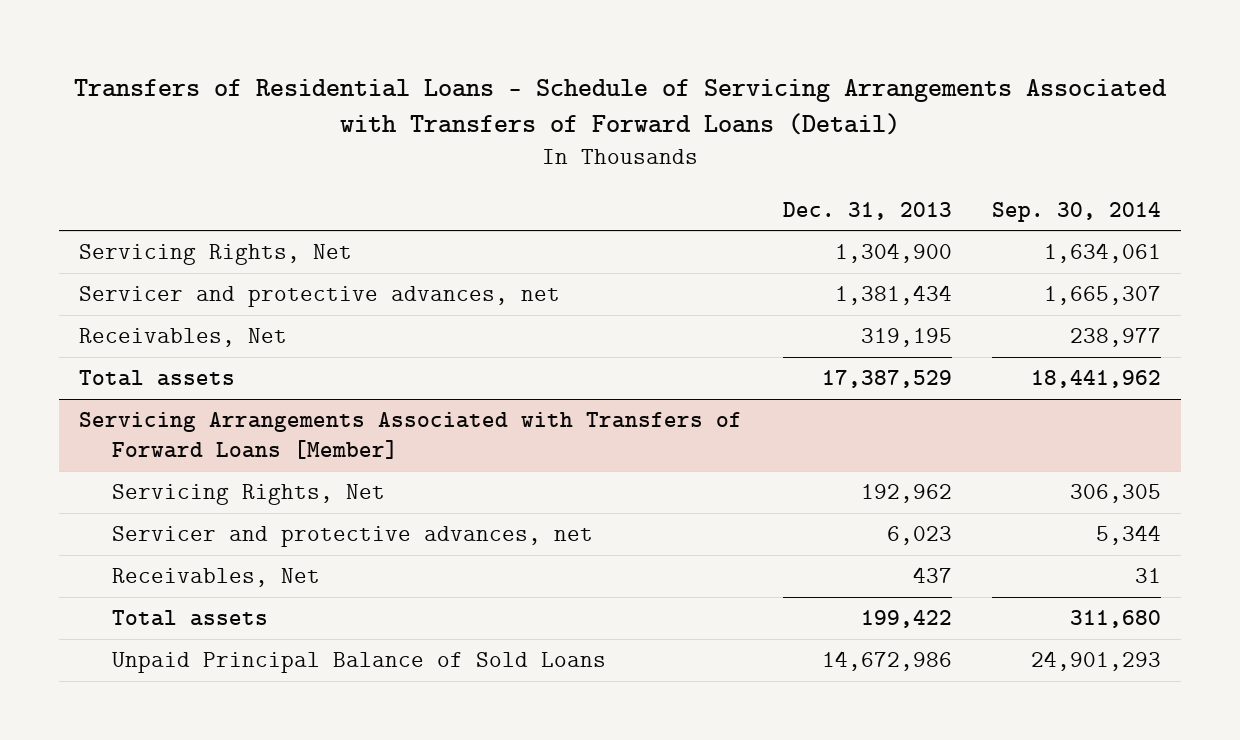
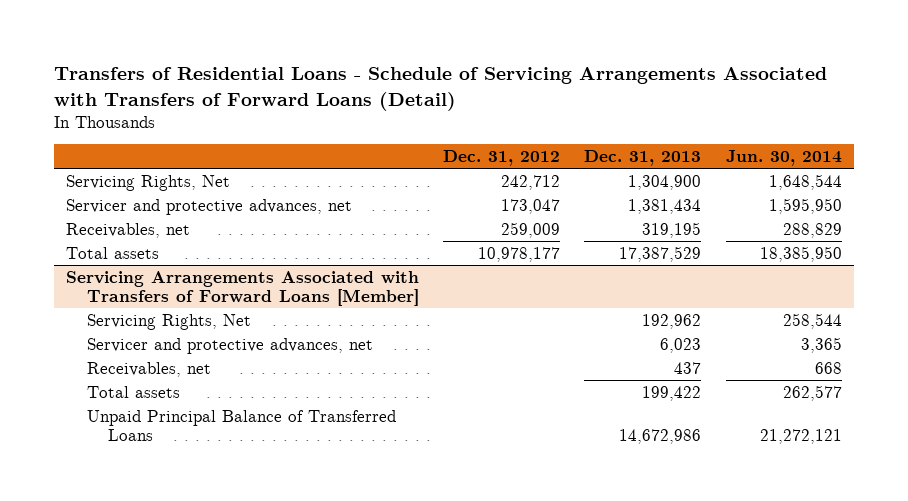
- | Dec. 31, 2013 | Sep. 30, 2014
+ | Dec. 31, 2012 | Dec. 31, 2013 | Jun. 30, 2014
- Receivables, Net | 319,195 | 238,977
+ Receivables, net | 259,009 | 319,195 | 288,829
@ Servicing Arrangements Associated with Transfers of Forward Loans [Member]
- Receivables, Net | 437 | 31
+ Receivables, net | | 437 | 668
- Unpaid Principal Balance of Sold Loans | 14,672,986 | 24,901,293
+ Unpaid Principal Balance of Transferred Loans | | 14,672,986 | 21,272,121

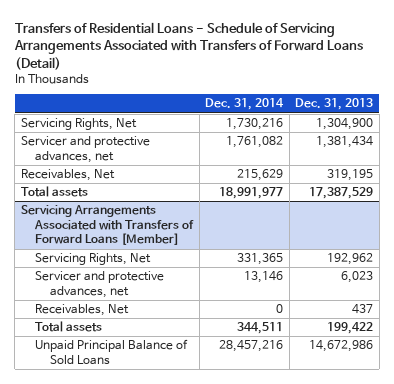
- | Dec. 31, 2012 | Dec. 31, 2013 | Jun. 30, 2014
+ | Dec. 31, 2014 | Dec. 31, 2013
- Receivables, net | 259,009 | 319,195 | 288,829
+ Receivables, Net | 215,629 | 319,195
@ Servicing Arrangements Associated with Transfers of Forward Loans [Member]
- Receivables, net | | 437 | 668
+ Receivables, Net | 0 | 437
- Unpaid Principal Balance of Transferred Loans | | 14,672,986 | 21,272,121
+ Unpaid Principal Balance of Sold Loans | 28,457,216 | 14,672,986

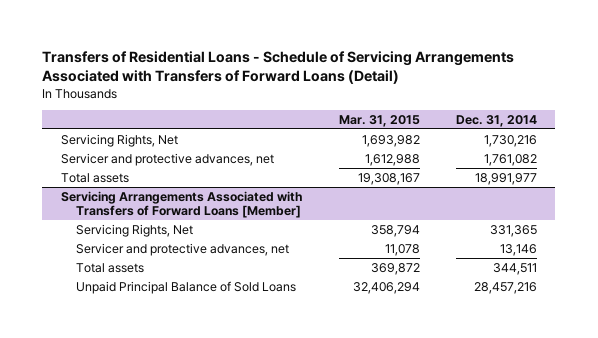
- | Dec. 31, 2014 | Dec. 31, 2013
+ | Mar. 31, 2015 | Dec. 31, 2014
- Receivables, Net | 215,629 | 319,195
@ Servicing Arrangements Associated with Transfers of Forward Loans [Member]
- Receivables, Net | 0 | 437

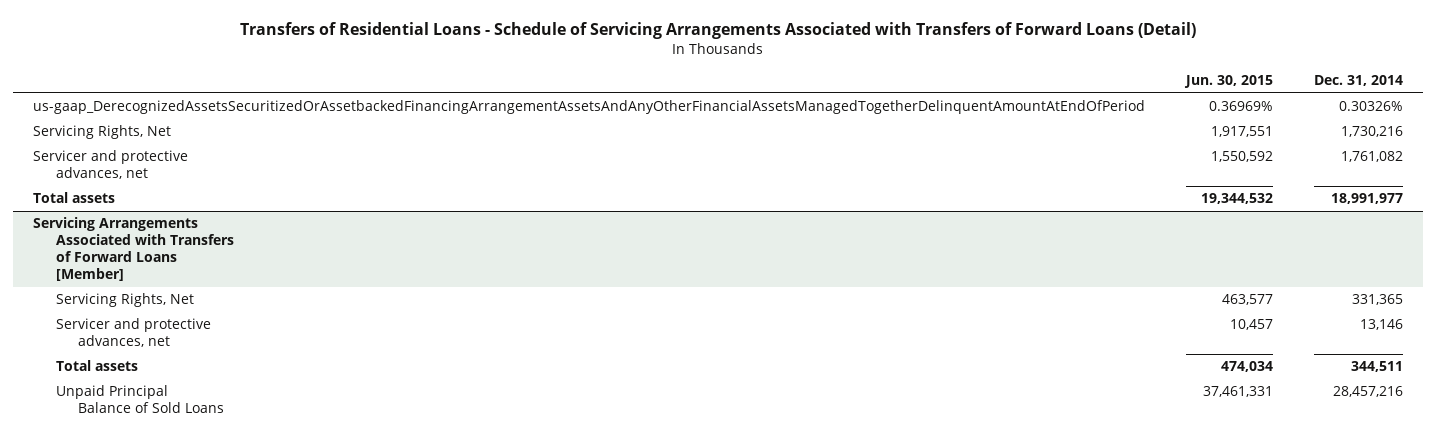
- | Mar. 31, 2015 | Dec. 31, 2014
+ | Jun. 30, 2015 | Dec. 31, 2014
+ us-gaap_DerecognizedAssetsSecuritizedOrAssetbackedFinancingArrangementAssetsAndAnyOtherFinancialAssetsManagedTogetherDelinquentAmountAtEndOfPeriod | 0.36969% | 0.30326%

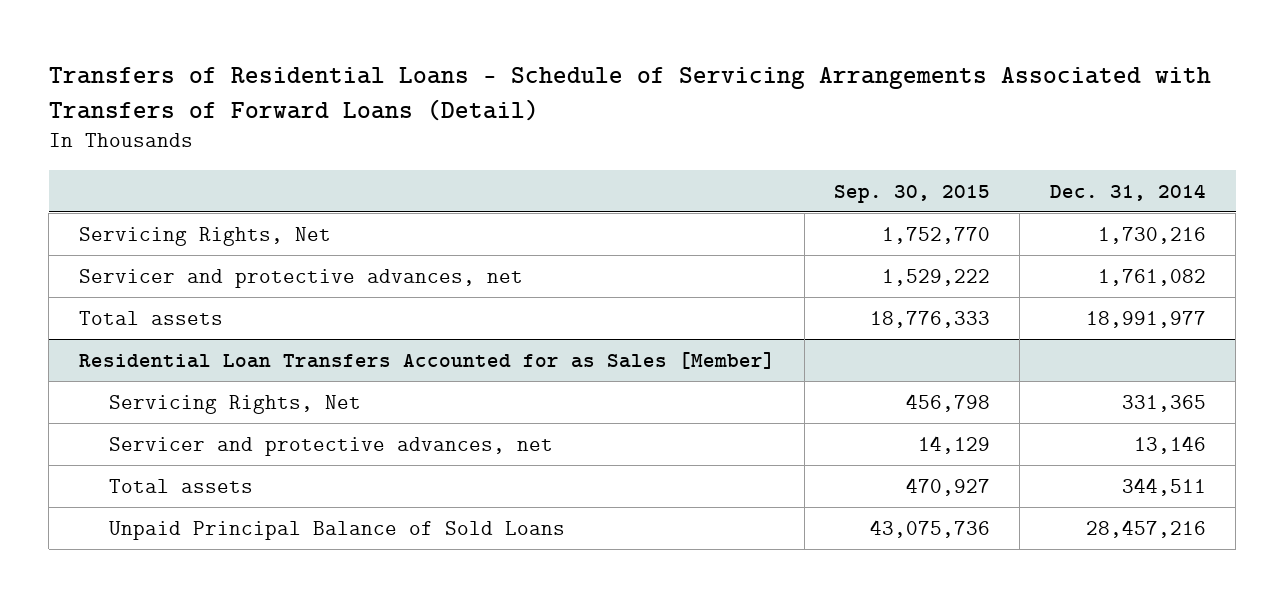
- | Jun. 30, 2015 | Dec. 31, 2014
+ | Sep. 30, 2015 | Dec. 31, 2014
- us-gaap_DerecognizedAssetsSecuritizedOrAssetbackedFinancingArrangementAssetsAndAnyOtherFinancialAssetsManagedTogetherDelinquentAmountAtEndOfPeriod | 0.36969% | 0.30326%
- Servicing Arrangements Associated with Transfers of Forward Loans [Member]
+ Residential Loan Transfers Accounted for as Sales [Member]

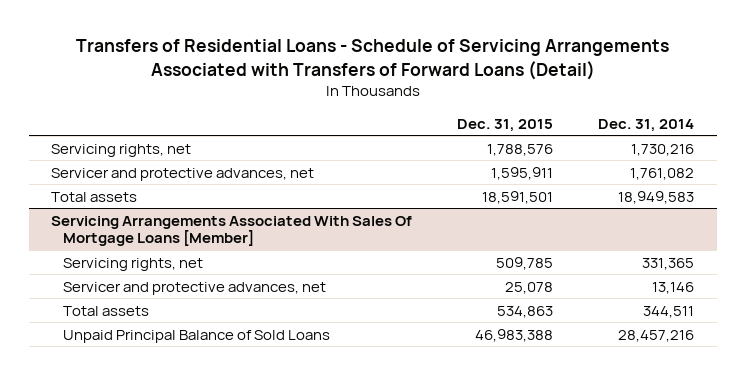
- | Sep. 30, 2015 | Dec. 31, 2014
+ | Dec. 31, 2015 | Dec. 31, 2014
- Servicing Rights, Net | 1,752,770 | 1,730,216
+ Servicing rights, net | 1,788,576 | 1,730,216
- Total assets | 18,776,333 | 18,991,977
- Residential Loan Transfers Accounted for as Sales [Member]
- Servicing Rights, Net | 456,798 | 331,365
+ Total assets | 18,591,501 | 18,949,583
+ Servicing Arrangements Associated With Sales Of Mortgage Loans [Member]
+ Servicing rights, net | 509,785 | 331,365

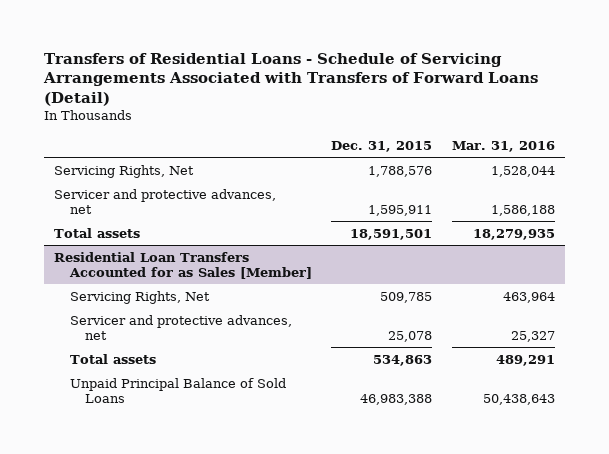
- | Dec. 31, 2015 | Dec. 31, 2014
+ | Dec. 31, 2015 | Mar. 31, 2016
- Servicing rights, net | 1,788,576 | 1,730,216
+ Servicing Rights, Net | 1,788,576 | 1,528,044
- Servicing Arrangements Associated With Sales Of Mortgage Loans [Member]
- Servicing rights, net | 509,785 | 331,365
+ Residential Loan Transfers Accounted for as Sales [Member]
+ Servicing Rights, Net | 509,785 | 463,964

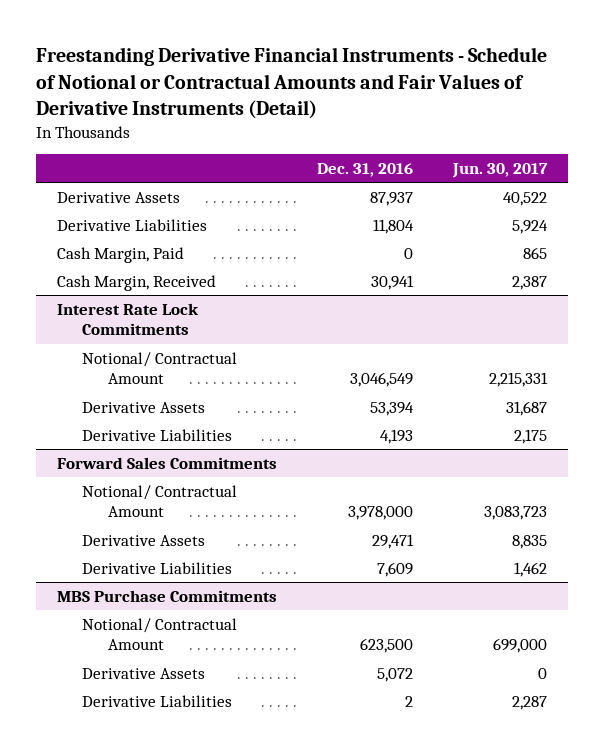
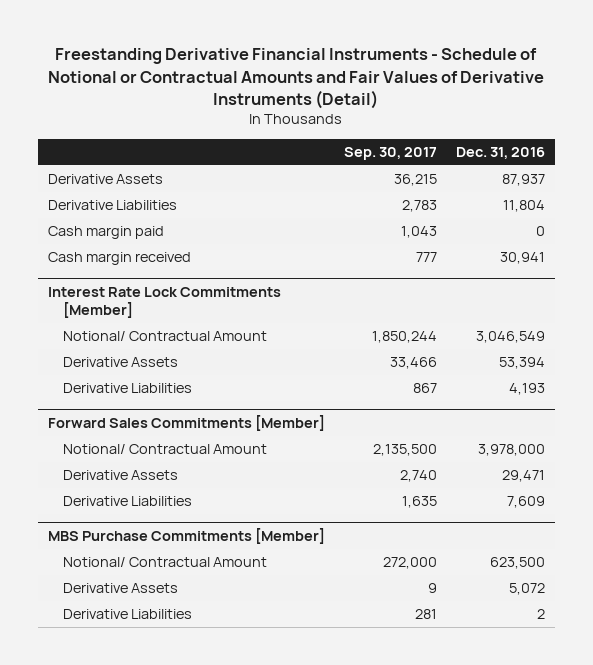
- | Dec. 31, 2016 | Jun. 30, 2017
+ | Sep. 30, 2017 | Dec. 31, 2016
- Cash Margin, Paid | 0 | 865
- Cash Margin, Received | 30,941 | 2,387
- Interest Rate Lock Commitments
+ Cash margin paid | 1,043 | 0
+ Cash margin received | 777 | 30,941
+ Interest Rate Lock Commitments [Member]
- Forward Sales Commitments
+ Forward Sales Commitments [Member]
- MBS Purchase Commitments
+ MBS Purchase Commitments [Member]

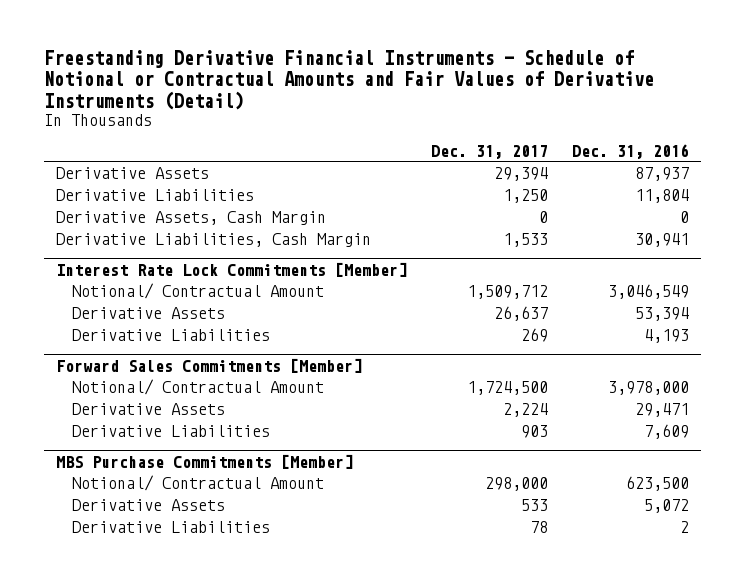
- | Sep. 30, 2017 | Dec. 31, 2016
+ | Dec. 31, 2017 | Dec. 31, 2016
- Cash margin paid | 1,043 | 0
- Cash margin received | 777 | 30,941
+ Derivative Assets, Cash Margin | 0 | 0
+ Derivative Liabilities, Cash Margin | 1,533 | 30,941

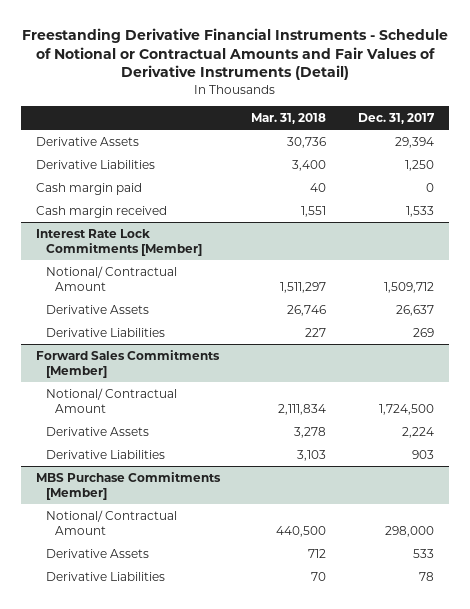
- | Dec. 31, 2017 | Dec. 31, 2016
+ | Mar. 31, 2018 | Dec. 31, 2017
- Derivative Assets, Cash Margin | 0 | 0
- Derivative Liabilities, Cash Margin | 1,533 | 30,941
+ Cash margin paid | 40 | 0
+ Cash margin received | 1,551 | 1,533

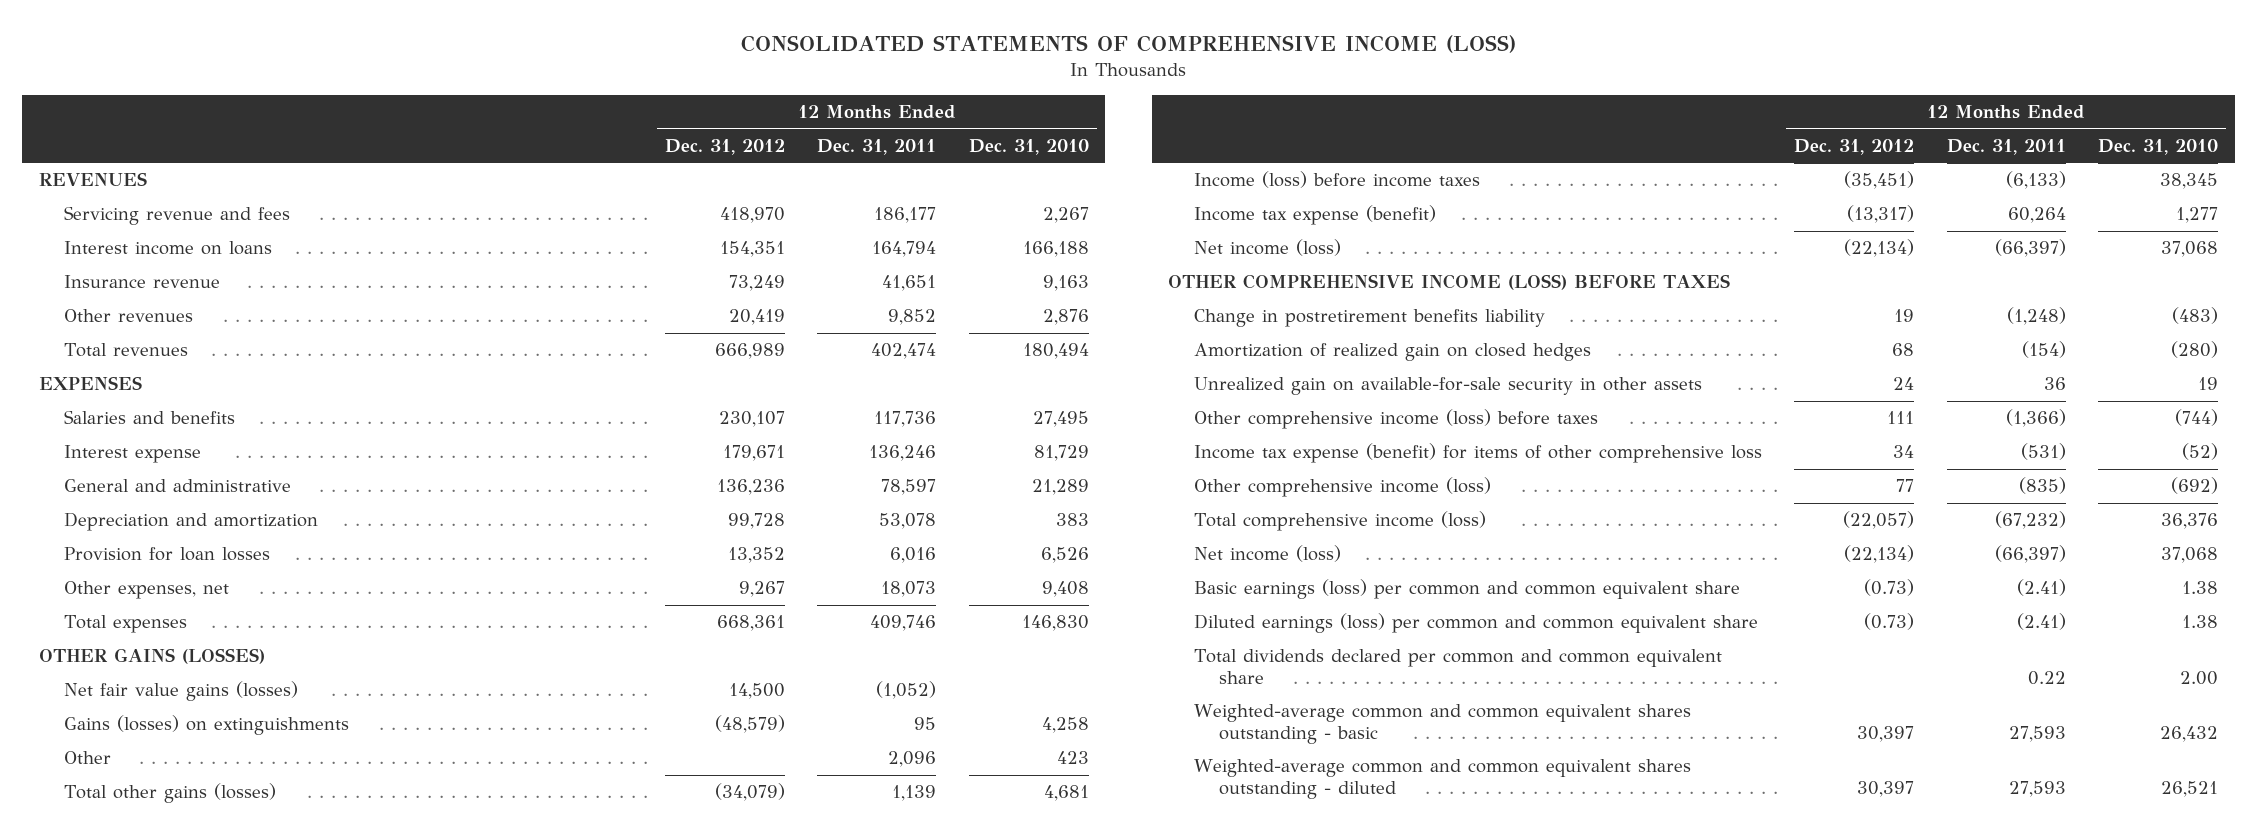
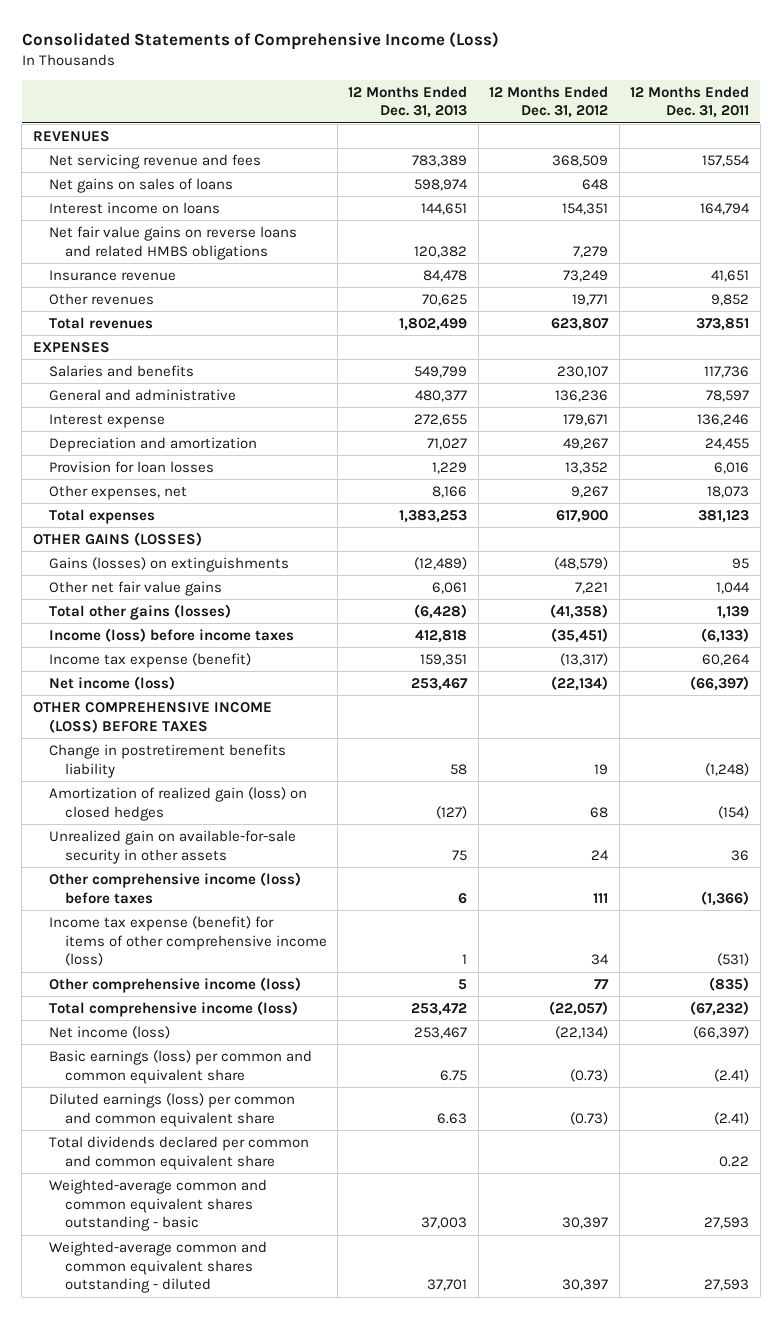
- CONSOLIDATED STATEMENTS OF COMPREHENSIVE INCOME (LOSS)
+ Consolidated Statements of Comprehensive Income (Loss)
- | 12 Months Ended Dec. 31, 2012 | 12 Months Ended Dec. 31, 2011 | 12 Months Ended Dec. 31, 2010
+ | 12 Months Ended Dec. 31, 2013 | 12 Months Ended Dec. 31, 2012 | 12 Months Ended Dec. 31, 2011
- Servicing revenue and fees | 418,970 | 186,177 | 2,267
+ Net servicing revenue and fees | 783,389 | 368,509 | 157,554
+ Net gains on sales of loans | 598,974 | 648 |
+ Net fair value gains on reverse loans and related HMBS obligations | 120,382 | 7,279 |
- Other revenues | 20,419 | 9,852 | 2,876
- Total revenues | 666,989 | 402,474 | 180,494
+ Other revenues | 70,625 | 19,771 | 9,852
+ Total revenues | 1,802,499 | 623,807 | 373,851
- Depreciation and amortization | 99,728 | 53,078 | 383
moved down: Interest expense | 272,655 | 179,671 | 136,246
+ Depreciation and amortization | 71,027 | 49,267 | 24,455
- Total expenses | 668,361 | 409,746 | 146,830
+ Total expenses | 1,383,253 | 617,900 | 381,123
- Net fair value gains (losses) | 14,500 | (1,052) |
- Other | | 2,096 | 423
- Total other gains (losses) | (34,079) | 1,139 | 4,681
+ Other net fair value gains | 6,061 | 7,221 | 1,044
+ Total other gains (losses) | (6,428) | (41,358) | 1,139
- Amortization of realized gain on closed hedges | 68 | (154) | (280)
+ Amortization of realized gain (loss) on closed hedges | (127) | 68 | (154)
- Income tax expense (benefit) for items of other comprehensive loss | 34 | (531) | (52)
+ Income tax expense (benefit) for items of other comprehensive income (loss) | 1 | 34 | (531)

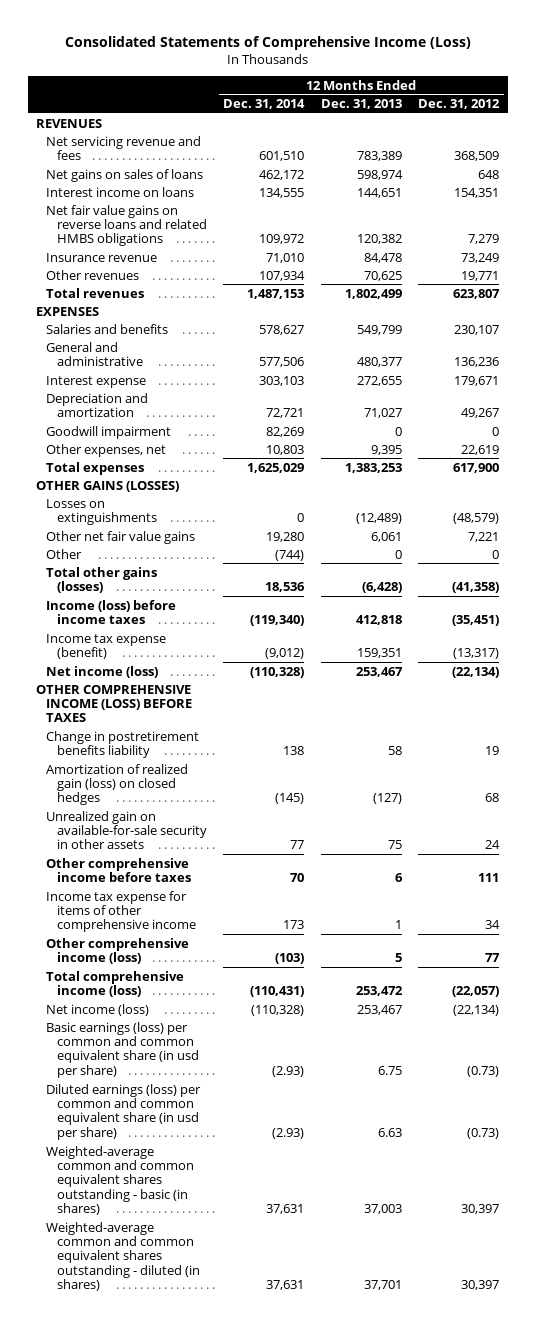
- | 12 Months Ended Dec. 31, 2013 | 12 Months Ended Dec. 31, 2012 | 12 Months Ended Dec. 31, 2011
+ | 12 Months Ended Dec. 31, 2014 | 12 Months Ended Dec. 31, 2013 | 12 Months Ended Dec. 31, 2012
- Provision for loan losses | 1,229 | 13,352 | 6,016
- Other expenses, net | 8,166 | 9,267 | 18,073
+ Goodwill impairment | 82,269 | 0 | 0
+ Other expenses, net | 10,803 | 9,395 | 22,619
- Gains (losses) on extinguishments | (12,489) | (48,579) | 95
+ Losses on extinguishments | 0 | (12,489) | (48,579)
+ Other | (744) | 0 | 0
- Other comprehensive income (loss) before taxes | 6 | 111 | (1,366)
- Income tax expense (benefit) for items of other comprehensive income (loss) | 1 | 34 | (531)
+ Other comprehensive income before taxes | 70 | 6 | 111
+ Income tax expense for items of other comprehensive income | 173 | 1 | 34
- Basic earnings (loss) per common and common equivalent share | 6.75 | (0.73) | (2.41)
- Diluted earnings (loss) per common and common equivalent share | 6.63 | (0.73) | (2.41)
- Total dividends declared per common and common equivalent share | | | 0.22
- Weighted-average common and common equivalent shares outstanding - basic | 37,003 | 30,397 | 27,593
- Weighted-average common and common equivalent shares outstanding - diluted | 37,701 | 30,397 | 27,593
+ Basic earnings (loss) per common and common equivalent share (in usd per share) | (2.93) | 6.75 | (0.73)
+ Diluted earnings (loss) per common and common equivalent share (in usd per share) | (2.93) | 6.63 | (0.73)
+ Weighted-average common and common equivalent shares outstanding - basic (in shares) | 37,631 | 37,003 | 30,397
+ Weighted-average common and common equivalent shares outstanding - diluted (in shares) | 37,631 | 37,701 | 30,397

